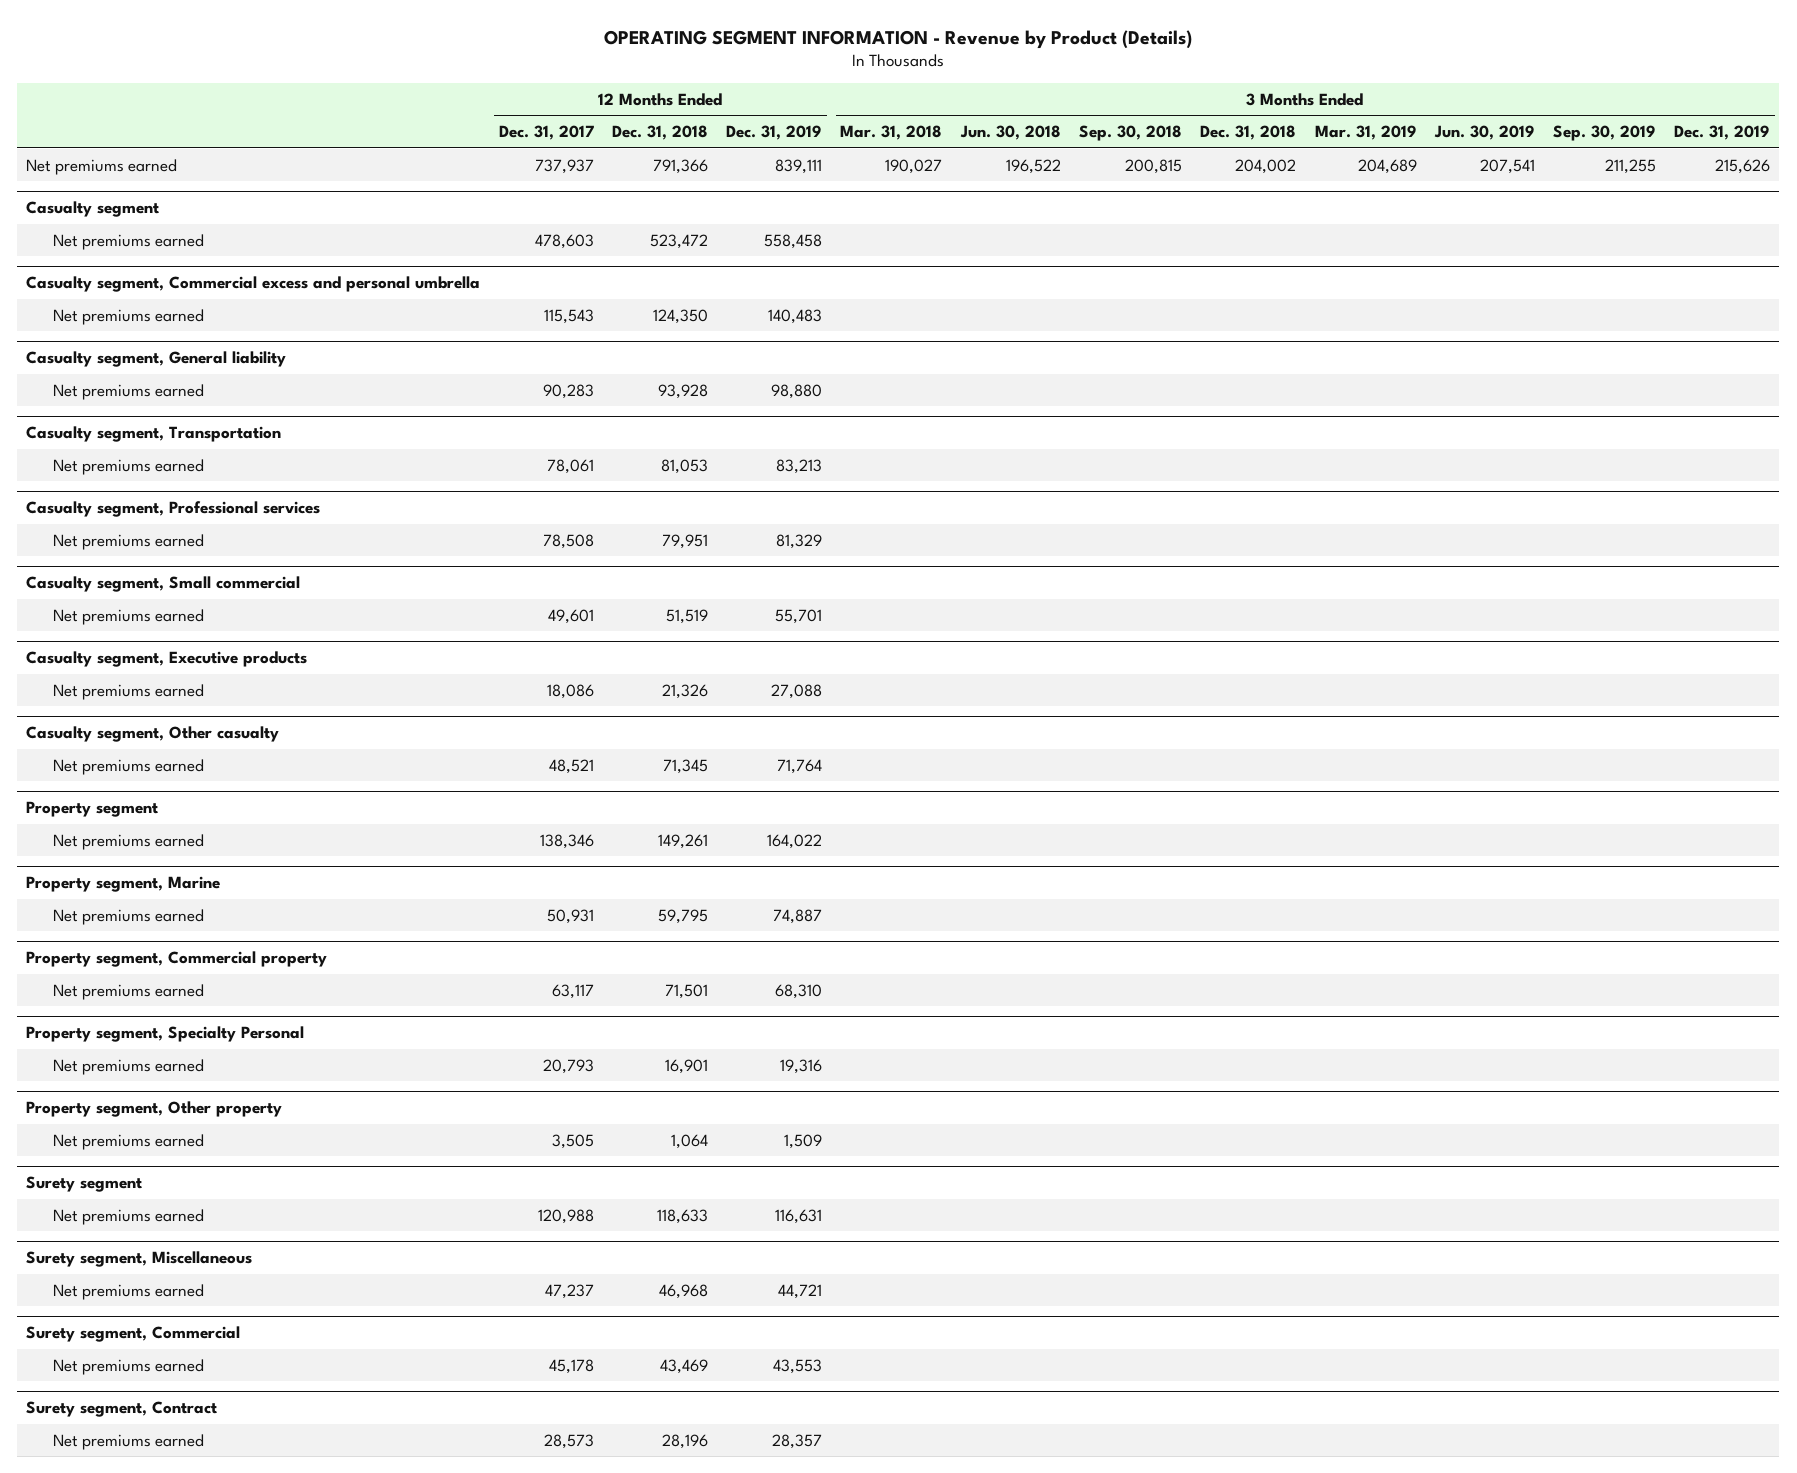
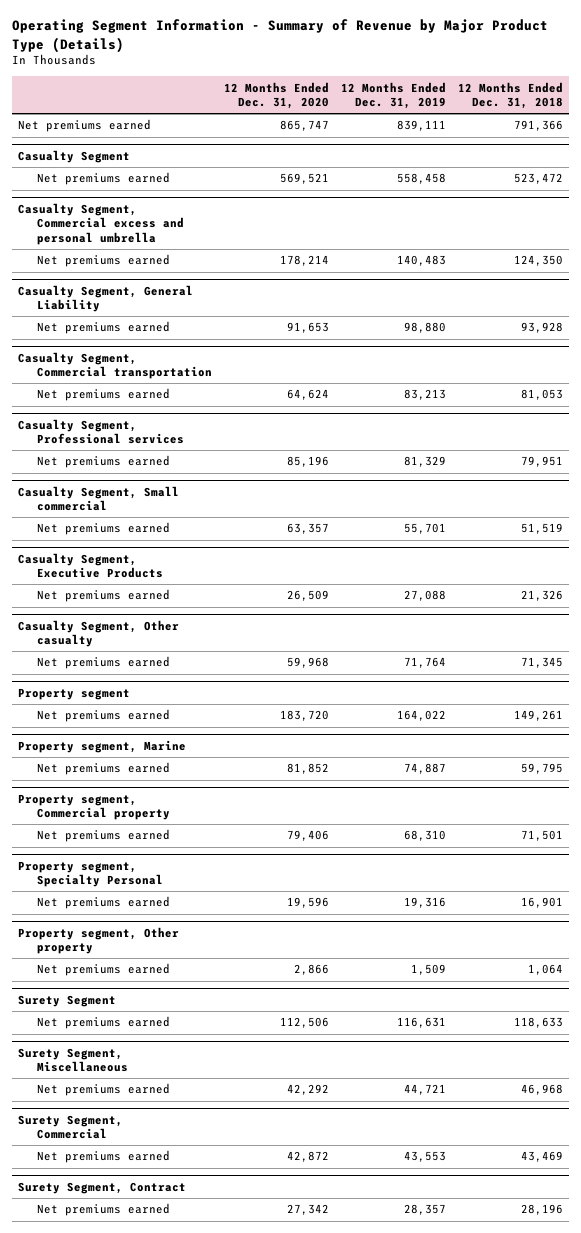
- OPERATING SEGMENT INFORMATION - Revenue by Product (Details)
+ Operating Segment Information - Summary of Revenue by Major Product Type (Details)
- | 12 Months Ended Dec. 31, 2017 | 12 Months Ended Dec. 31, 2018 | 12 Months Ended Dec. 31, 2019 | 3 Months Ended Mar. 31, 2018 | 3 Months Ended Jun. 30, 2018 | 3 Months Ended Sep. 30, 2018 | 3 Months Ended Dec. 31, 2018 | 3 Months Ended Mar. 31, 2019 | 3 Months Ended Jun. 30, 2019 | 3 Months Ended Sep. 30, 2019 | 3 Months Ended Dec. 31, 2019
+ | 12 Months Ended Dec. 31, 2020 | 12 Months Ended Dec. 31, 2019 | 12 Months Ended Dec. 31, 2018
- Casualty segment
+ Casualty Segment
- Casualty segment, Commercial excess and personal umbrella
+ Casualty Segment, Commercial excess and personal umbrella
- Casualty segment, General liability
+ Casualty Segment, General Liability
- Casualty segment, Transportation
+ Casualty Segment, Commercial transportation
- Casualty segment, Professional services
+ Casualty Segment, Professional services
- Casualty segment, Small commercial
+ Casualty Segment, Small commercial
- Casualty segment, Executive products
+ Casualty Segment, Executive Products
- Casualty segment, Other casualty
+ Casualty Segment, Other casualty
- Surety segment
+ Surety Segment
- Surety segment, Miscellaneous
+ Surety Segment, Miscellaneous
- Surety segment, Commercial
+ Surety Segment, Commercial
- Surety segment, Contract
+ Surety Segment, Contract

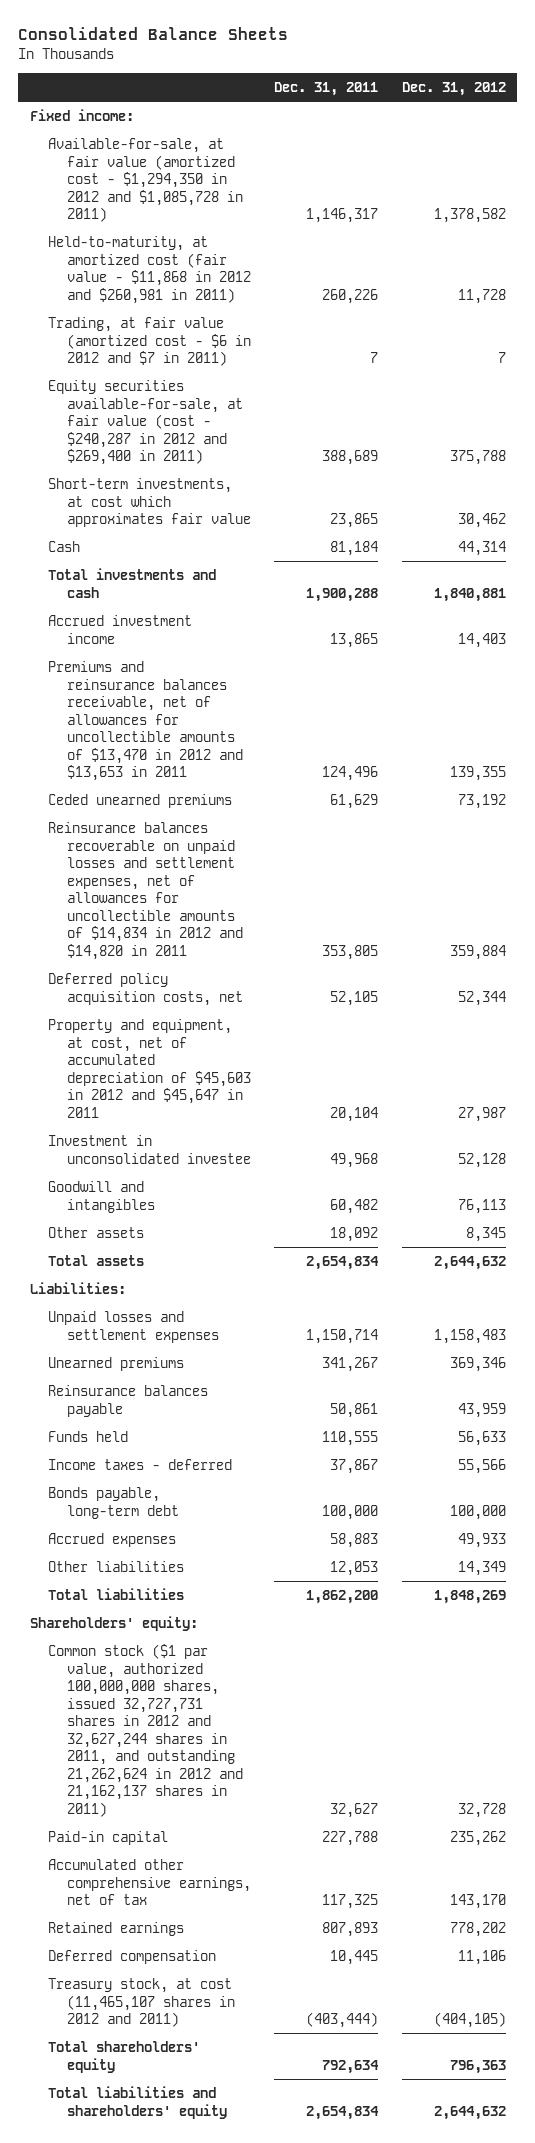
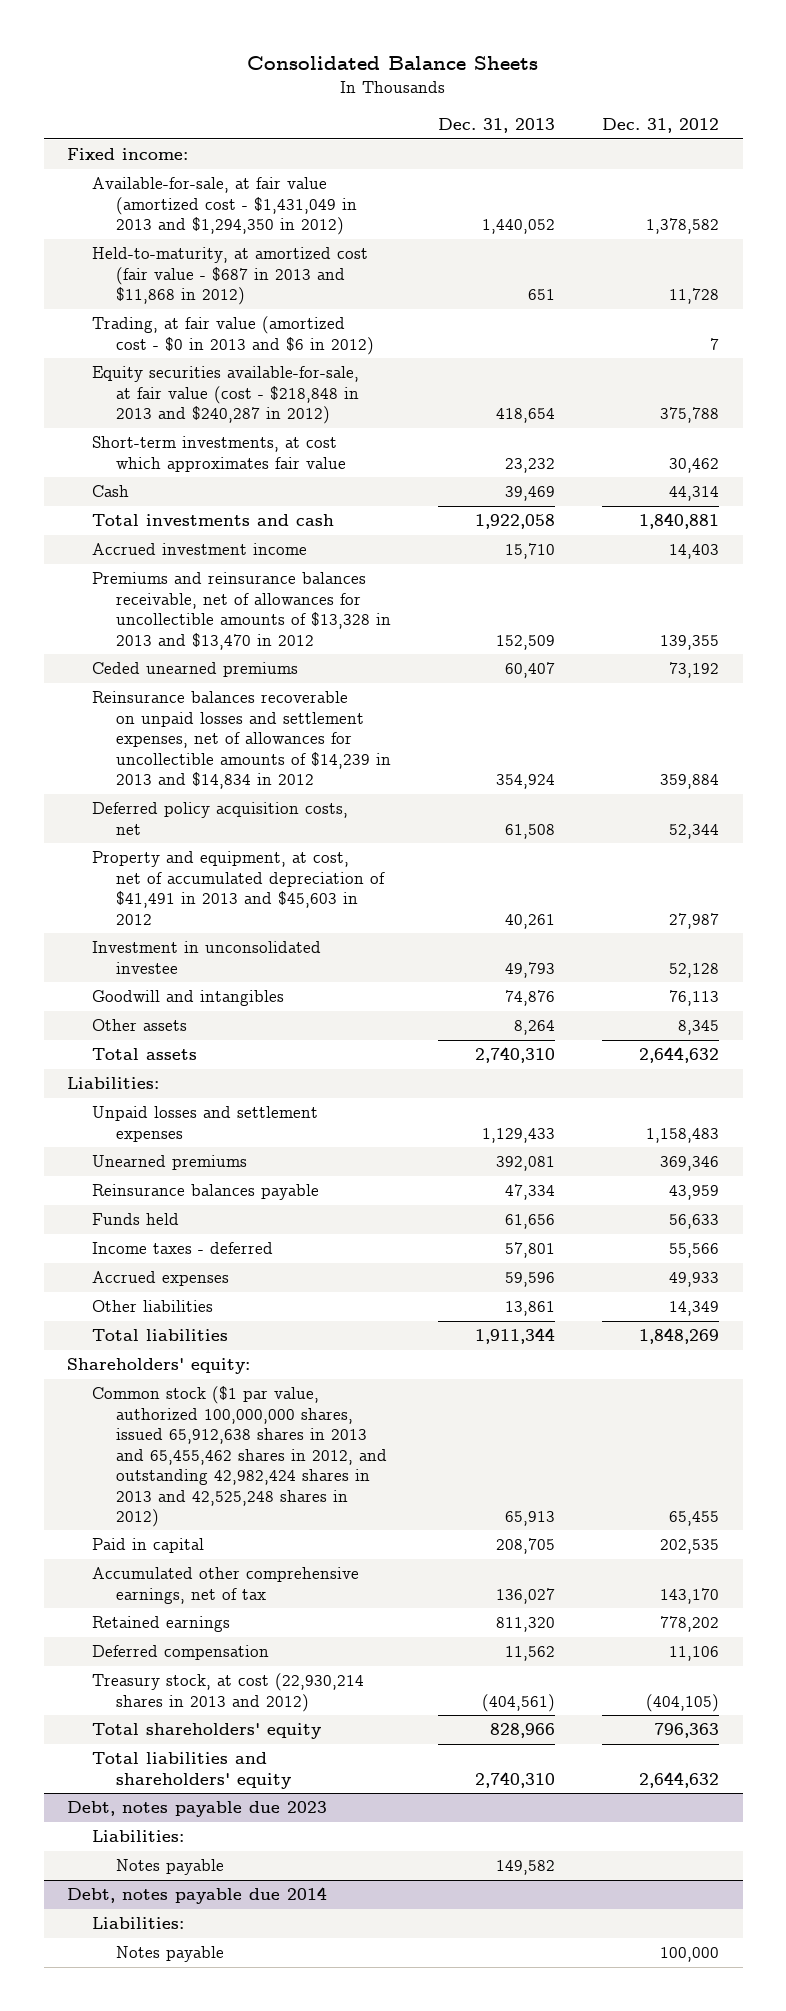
- | Dec. 31, 2011 | Dec. 31, 2012
+ | Dec. 31, 2013 | Dec. 31, 2012
- Available-for-sale, at fair value (amortized cost - $1,294,350 in 2012 and $1,085,728 in 2011) | 1,146,317 | 1,378,582
- Held-to-maturity, at amortized cost (fair value - $11,868 in 2012 and $260,981 in 2011) | 260,226 | 11,728
- Trading, at fair value (amortized cost - $6 in 2012 and $7 in 2011) | 7 | 7
- Equity securities available-for-sale, at fair value (cost - $240,287 in 2012 and $269,400 in 2011) | 388,689 | 375,788
+ Available-for-sale, at fair value (amortized cost - $1,431,049 in 2013 and $1,294,350 in 2012) | 1,440,052 | 1,378,582
+ Held-to-maturity, at amortized cost (fair value - $687 in 2013 and $11,868 in 2012) | 651 | 11,728
+ Trading, at fair value (amortized cost - $0 in 2013 and $6 in 2012) | | 7
+ Equity securities available-for-sale, at fair value (cost - $218,848 in 2013 and $240,287 in 2012) | 418,654 | 375,788
- Premiums and reinsurance balances receivable, net of allowances for uncollectible amounts of $13,470 in 2012 and $13,653 in 2011 | 124,496 | 139,355
+ Premiums and reinsurance balances receivable, net of allowances for uncollectible amounts of $13,328 in 2013 and $13,470 in 2012 | 152,509 | 139,355
- Reinsurance balances recoverable on unpaid losses and settlement expenses, net of allowances for uncollectible amounts of $14,834 in 2012 and $14,820 in 2011 | 353,805 | 359,884
+ Reinsurance balances recoverable on unpaid losses and settlement expenses, net of allowances for uncollectible amounts of $14,239 in 2013 and $14,834 in 2012 | 354,924 | 359,884
- Property and equipment, at cost, net of accumulated depreciation of $45,603 in 2012 and $45,647 in 2011 | 20,104 | 27,987
+ Property and equipment, at cost, net of accumulated depreciation of $41,491 in 2013 and $45,603 in 2012 | 40,261 | 27,987
- Bonds payable, long-term debt | 100,000 | 100,000
- Common stock ($1 par value, authorized 100,000,000 shares, issued 32,727,731 shares in 2012 and 32,627,244 shares in 2011, and outstanding 21,262,624 in 2012 and 21,162,137 shares in 2011) | 32,627 | 32,728
- Paid-in capital | 227,788 | 235,262
+ Common stock ($1 par value, authorized 100,000,000 shares, issued 65,912,638 shares in 2013 and 65,455,462 shares in 2012, and outstanding 42,982,424 shares in 2013 and 42,525,248 shares in 2012) | 65,913 | 65,455
+ Paid in capital | 208,705 | 202,535
- Treasury stock, at cost (11,465,107 shares in 2012 and 2011) | (403,444) | (404,105)
+ Treasury stock, at cost (22,930,214 shares in 2013 and 2012) | (404,561) | (404,105)
+ Debt, notes payable due 2023
+ Liabilities:
+ Notes payable | 149,582 |
+ Debt, notes payable due 2014
+ Liabilities:
+ Notes payable | | 100,000

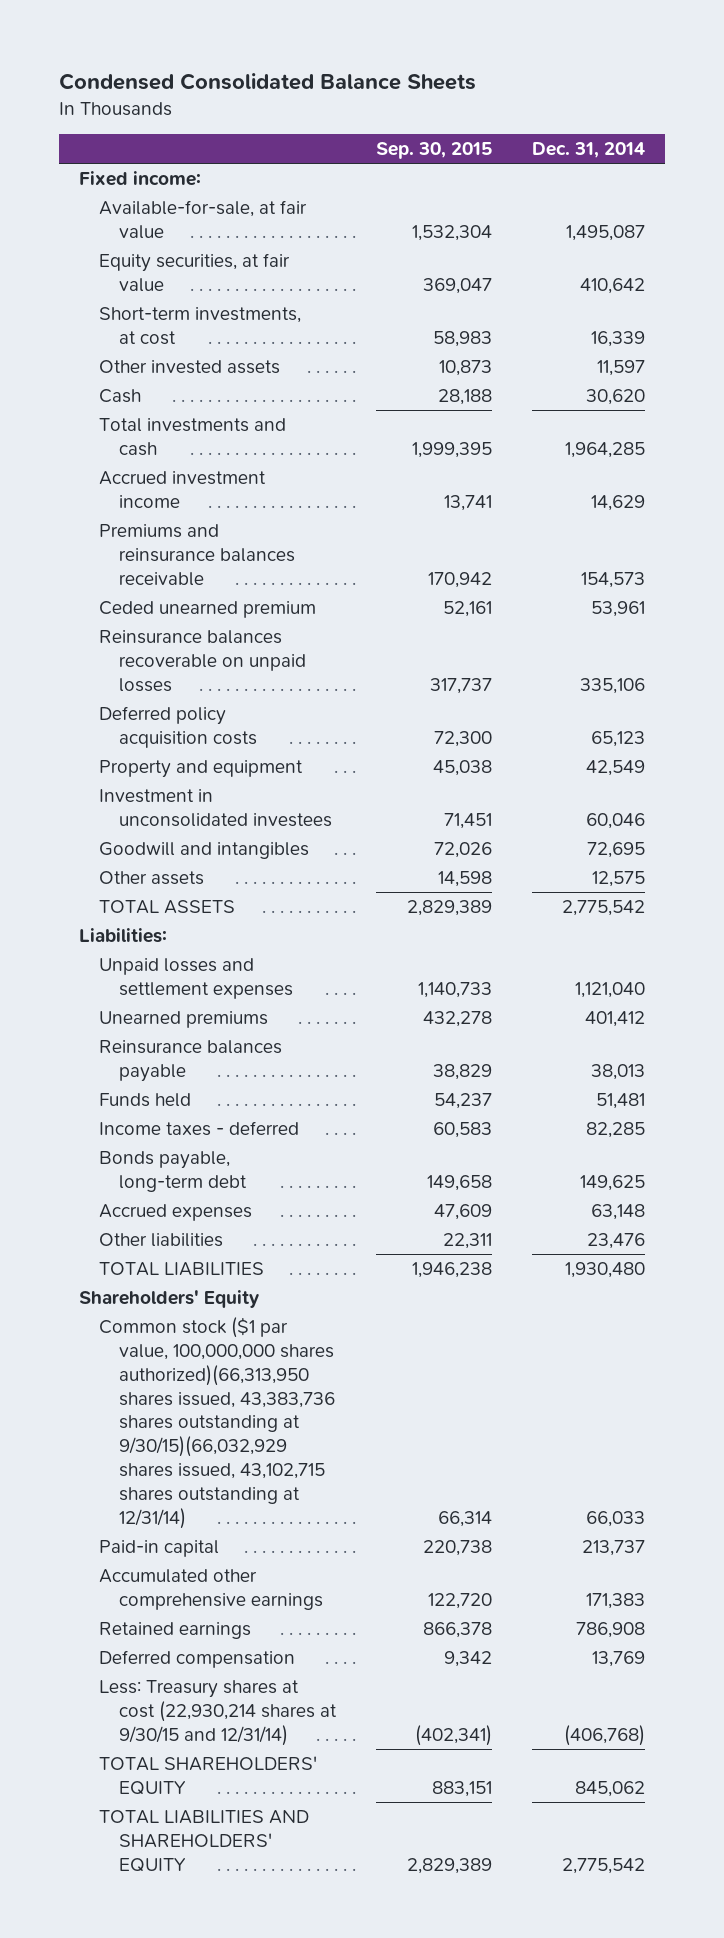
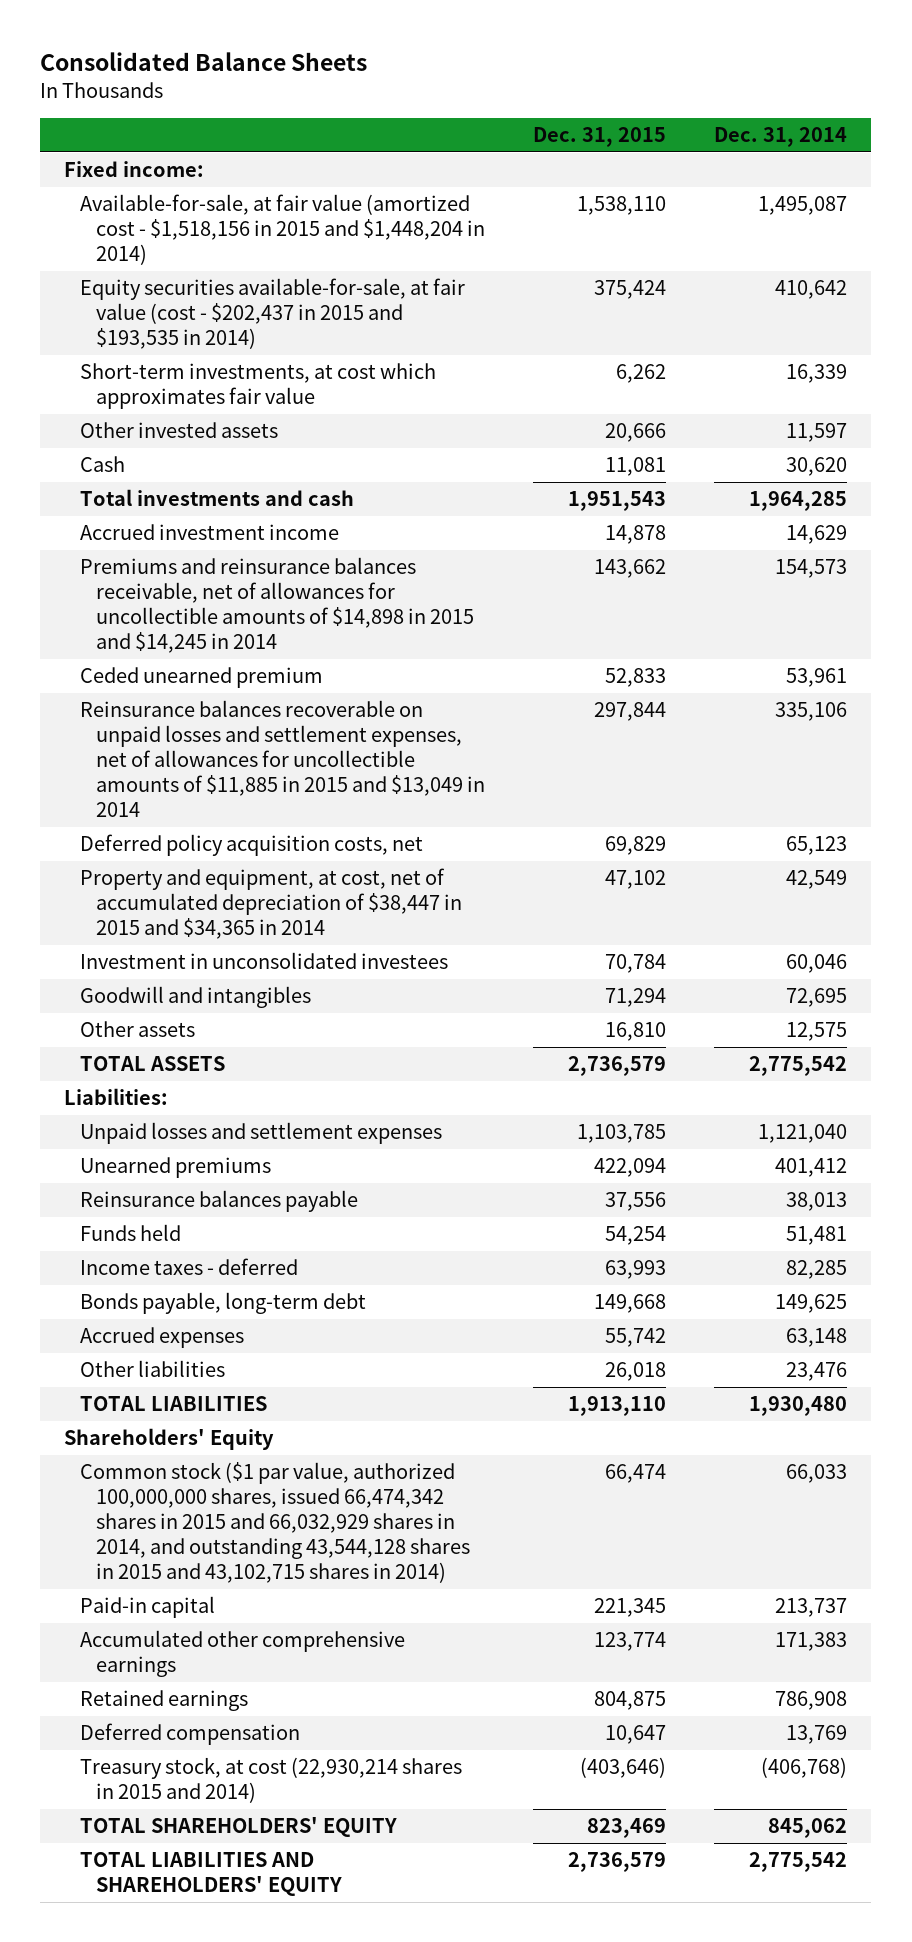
- Condensed Consolidated Balance Sheets
+ Consolidated Balance Sheets
- | Sep. 30, 2015 | Dec. 31, 2014
+ | Dec. 31, 2015 | Dec. 31, 2014
- Available-for-sale, at fair value | 1,532,304 | 1,495,087
- Equity securities, at fair value | 369,047 | 410,642
- Short-term investments, at cost | 58,983 | 16,339
+ Available-for-sale, at fair value (amortized cost - $1,518,156 in 2015 and $1,448,204 in 2014) | 1,538,110 | 1,495,087
+ Equity securities available-for-sale, at fair value (cost - $202,437 in 2015 and $193,535 in 2014) | 375,424 | 410,642
+ Short-term investments, at cost which approximates fair value | 6,262 | 16,339
- Premiums and reinsurance balances receivable | 170,942 | 154,573
+ Premiums and reinsurance balances receivable, net of allowances for uncollectible amounts of $14,898 in 2015 and $14,245 in 2014 | 143,662 | 154,573
- Reinsurance balances recoverable on unpaid losses | 317,737 | 335,106
- Deferred policy acquisition costs | 72,300 | 65,123
- Property and equipment | 45,038 | 42,549
+ Reinsurance balances recoverable on unpaid losses and settlement expenses, net of allowances for uncollectible amounts of $11,885 in 2015 and $13,049 in 2014 | 297,844 | 335,106
+ Deferred policy acquisition costs, net | 69,829 | 65,123
+ Property and equipment, at cost, net of accumulated depreciation of $38,447 in 2015 and $34,365 in 2014 | 47,102 | 42,549
- Common stock ($1 par value, 100,000,000 shares authorized)(66,313,950 shares issued, 43,383,736 shares outstanding at 9/30/15)(66,032,929 shares issued, 43,102,715 shares outstanding at 12/31/14) | 66,314 | 66,033
+ Common stock ($1 par value, authorized 100,000,000 shares, issued 66,474,342 shares in 2015 and 66,032,929 shares in 2014, and outstanding 43,544,128 shares in 2015 and 43,102,715 shares in 2014) | 66,474 | 66,033
- Less: Treasury shares at cost (22,930,214 shares at 9/30/15 and 12/31/14) | (402,341) | (406,768)
+ Treasury stock, at cost (22,930,214 shares in 2015 and 2014) | (403,646) | (406,768)

